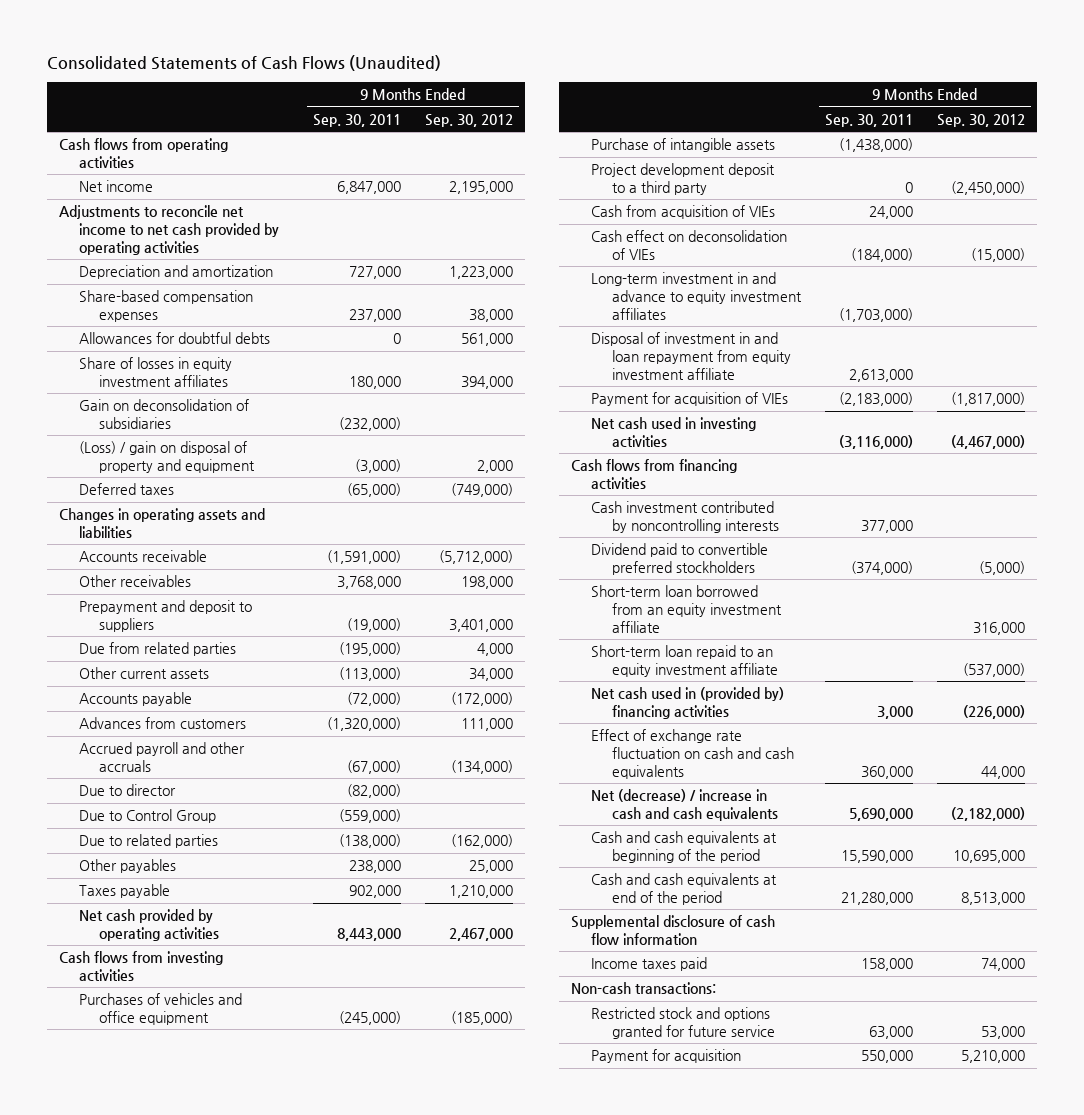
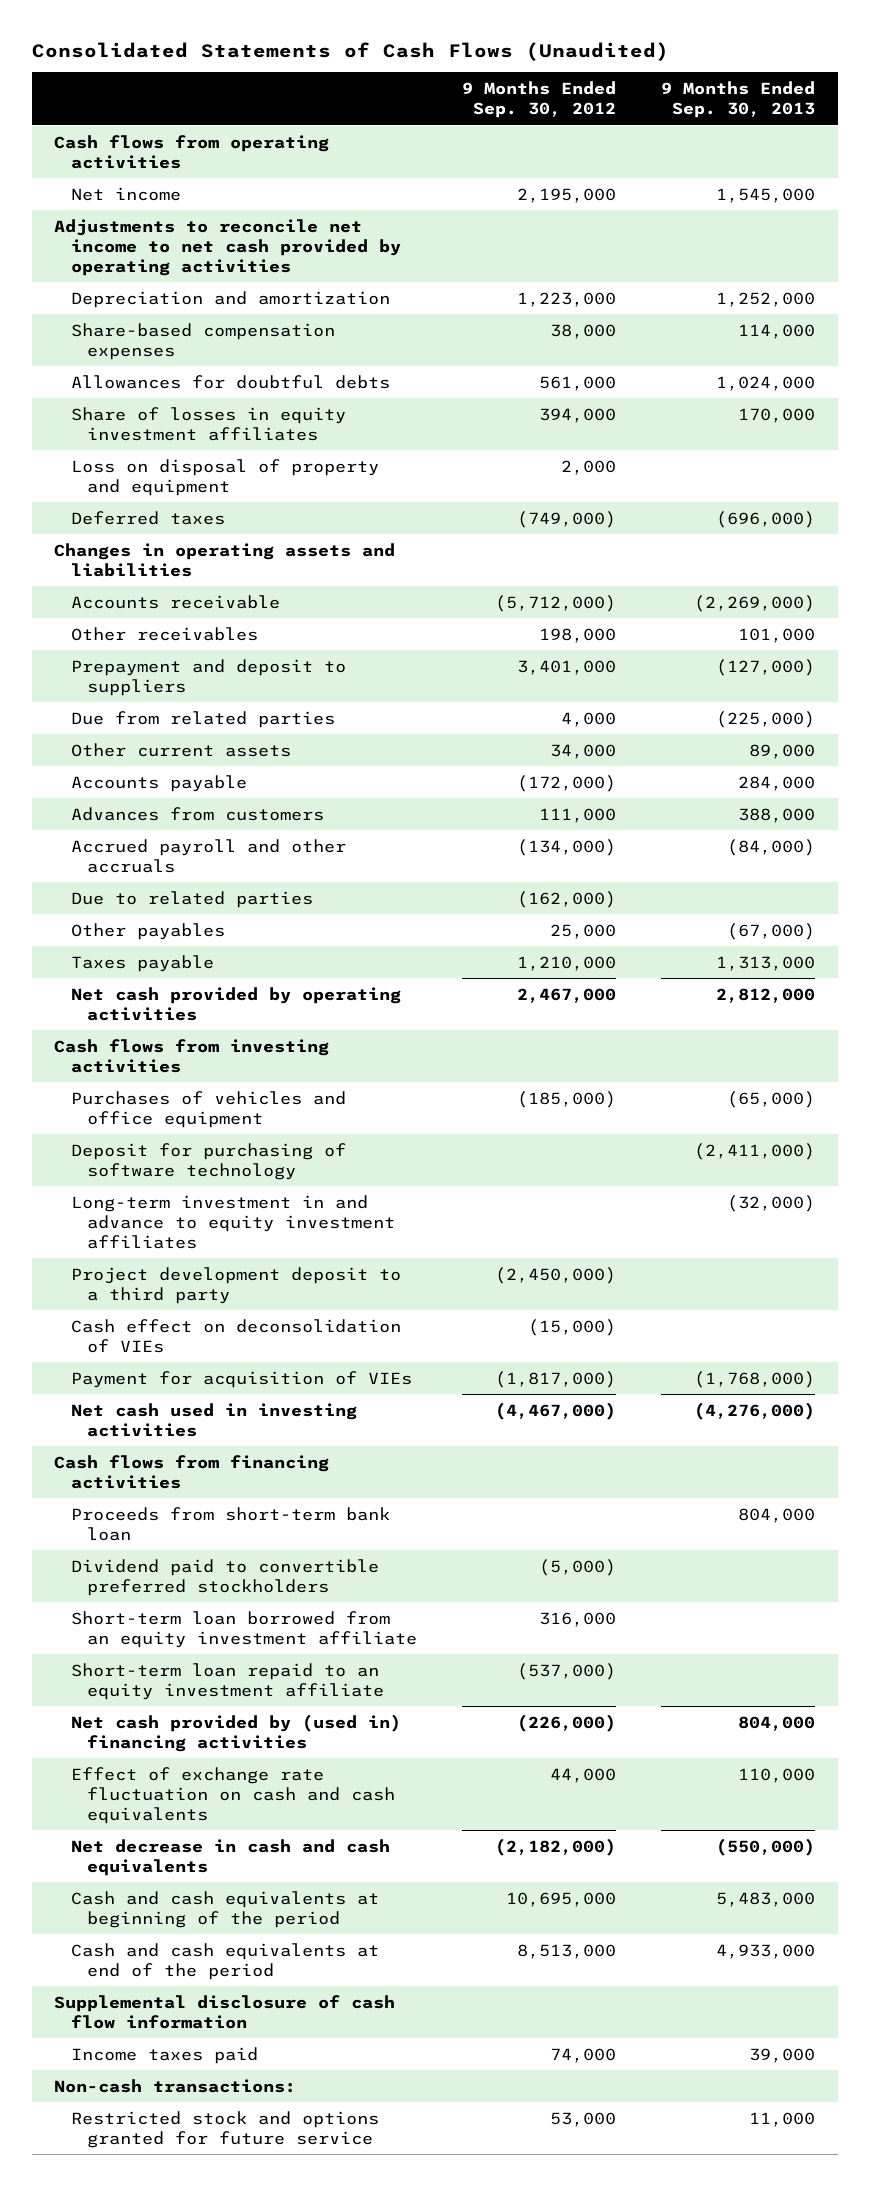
- | 9 Months Ended Sep. 30, 2011 | 9 Months Ended Sep. 30, 2012
+ | 9 Months Ended Sep. 30, 2012 | 9 Months Ended Sep. 30, 2013
- Gain on deconsolidation of subsidiaries | (232,000) |
- (Loss) / gain on disposal of property and equipment | (3,000) | 2,000
+ Loss on disposal of property and equipment | 2,000 |
- Due to director | (82,000) |
- Due to Control Group | (559,000) |
- Purchase of intangible assets | (1,438,000) |
+ Deposit for purchasing of software technology | | (2,411,000)
moved up: Long-term investment in and advance to equity investment affiliates | | (32,000)
- Cash from acquisition of VIEs | 24,000 |
- Disposal of investment in and loan repayment from equity investment affiliate | 2,613,000 |
- Cash investment contributed by noncontrolling interests | 377,000 |
+ Proceeds from short-term bank loan | | 804,000
- Net cash used in (provided by) financing activities | 3,000 | (226,000)
+ Net cash provided by (used in) financing activities | (226,000) | 804,000
- Net (decrease) / increase in cash and cash equivalents | 5,690,000 | (2,182,000)
+ Net decrease in cash and cash equivalents | (2,182,000) | (550,000)
- Payment for acquisition | 550,000 | 5,210,000

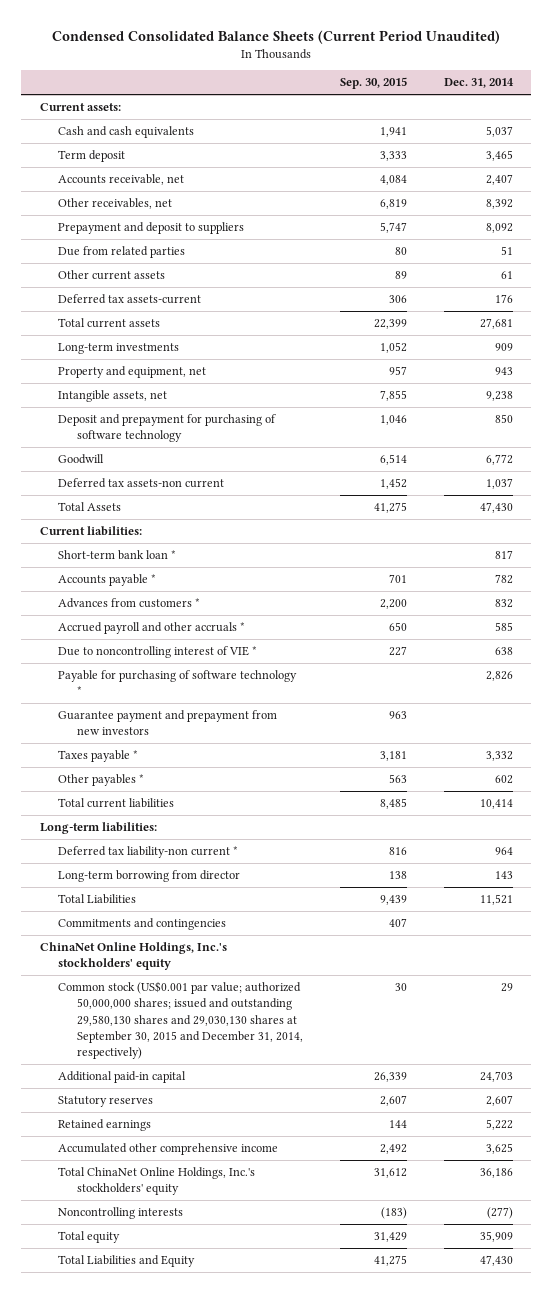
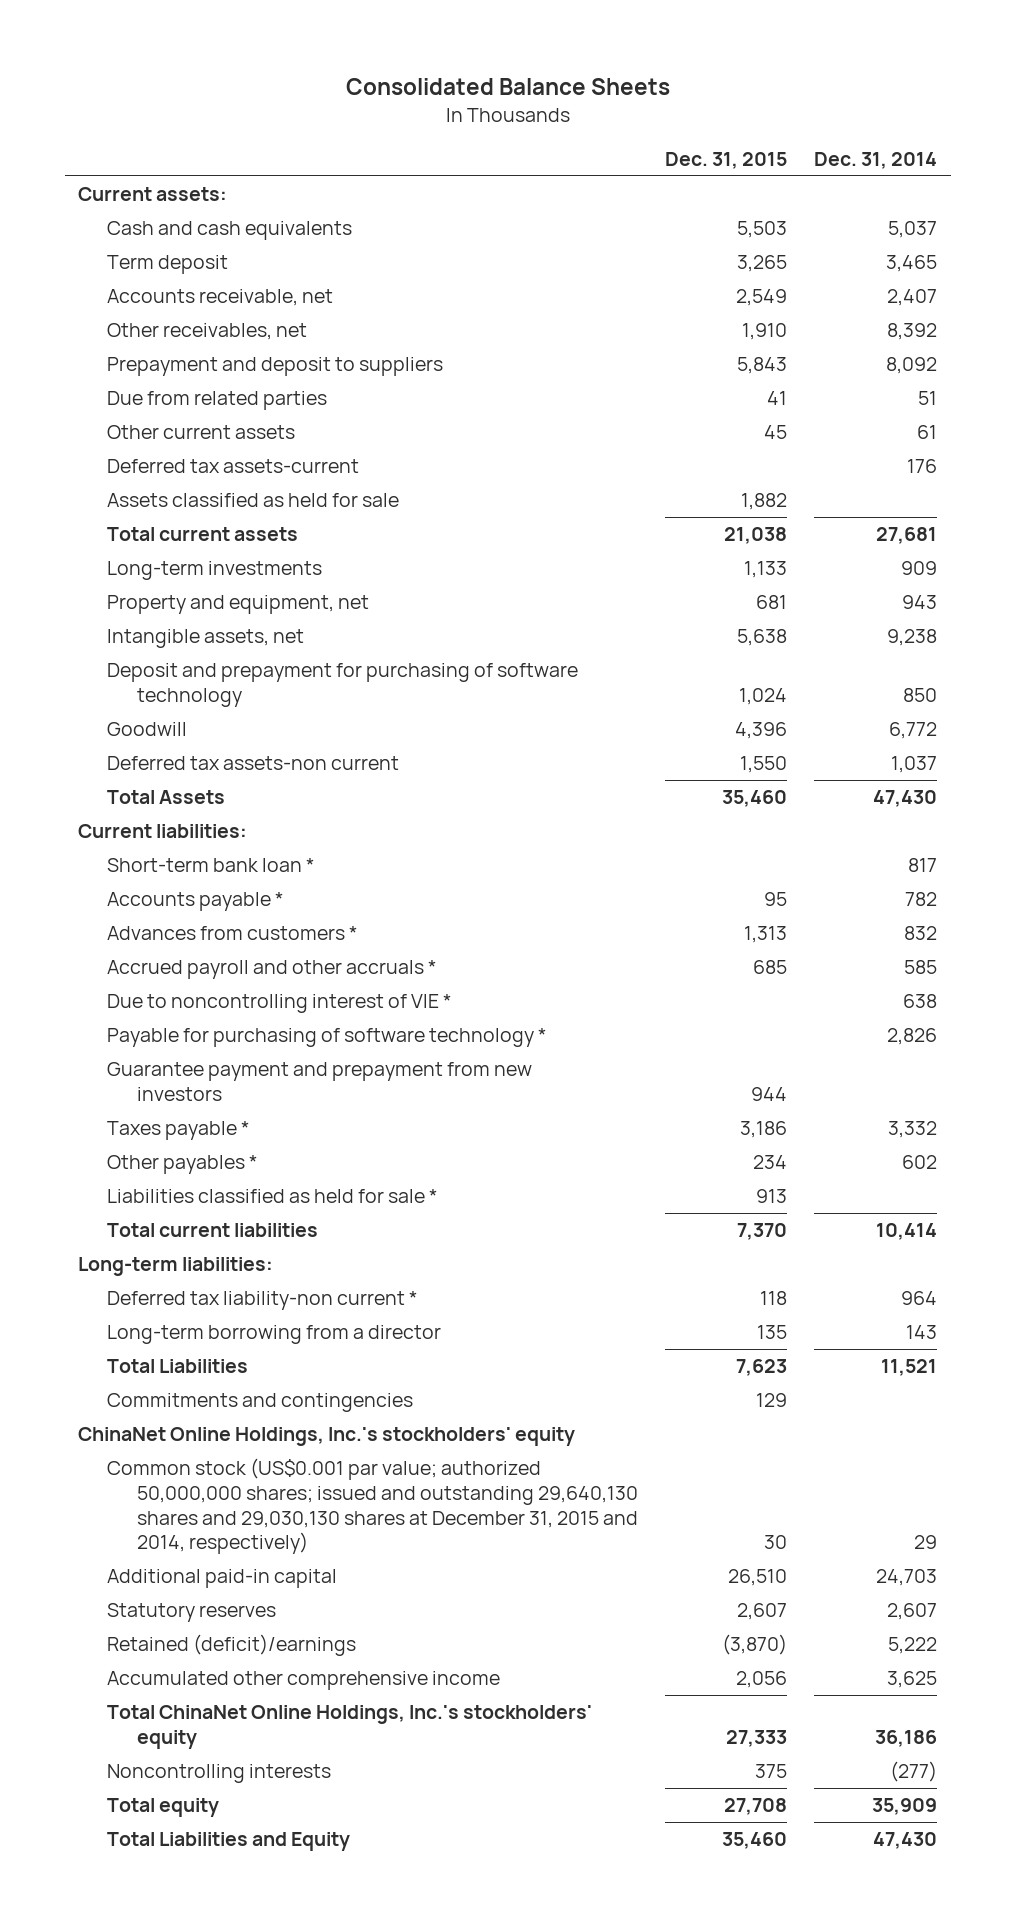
- Condensed Consolidated Balance Sheets (Current Period Unaudited)
+ Consolidated Balance Sheets
- | Sep. 30, 2015 | Dec. 31, 2014
+ | Dec. 31, 2015 | Dec. 31, 2014
+ Assets classified as held for sale | 1,882 |
+ Liabilities classified as held for sale * | 913 |
- Long-term borrowing from director | 138 | 143
+ Long-term borrowing from a director | 135 | 143
- Common stock (US$0.001 par value; authorized 50,000,000 shares; issued and outstanding 29,580,130 shares and 29,030,130 shares at September 30, 2015 and December 31, 2014, respectively) | 30 | 29
+ Common stock (US$0.001 par value; authorized 50,000,000 shares; issued and outstanding 29,640,130 shares and 29,030,130 shares at December 31, 2015 and 2014, respectively) | 30 | 29
- Retained earnings | 144 | 5,222
+ Retained (deficit)/earnings | (3,870) | 5,222

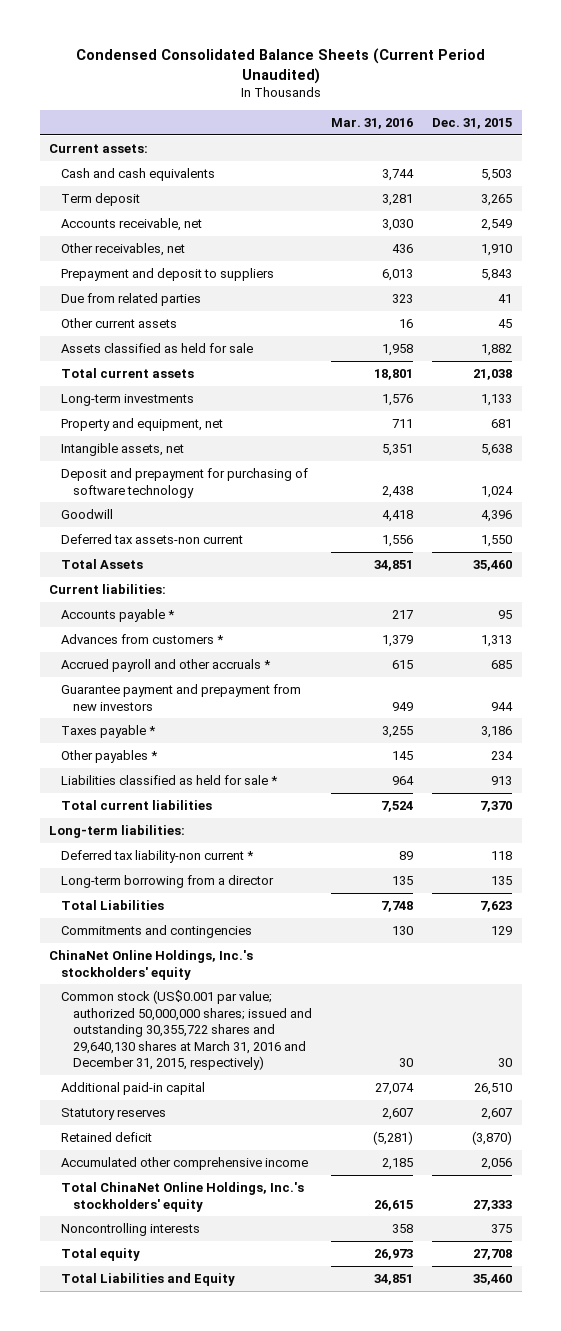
- Consolidated Balance Sheets
+ Condensed Consolidated Balance Sheets (Current Period Unaudited)
- | Dec. 31, 2015 | Dec. 31, 2014
+ | Mar. 31, 2016 | Dec. 31, 2015
- Deferred tax assets-current | | 176
- Short-term bank loan * | | 817
- Due to noncontrolling interest of VIE * | | 638
- Payable for purchasing of software technology * | | 2,826
- Common stock (US$0.001 par value; authorized 50,000,000 shares; issued and outstanding 29,640,130 shares and 29,030,130 shares at December 31, 2015 and 2014, respectively) | 30 | 29
+ Common stock (US$0.001 par value; authorized 50,000,000 shares; issued and outstanding 30,355,722 shares and 29,640,130 shares at March 31, 2016 and December 31, 2015, respectively) | 30 | 30
- Retained (deficit)/earnings | (3,870) | 5,222
+ Retained deficit | (5,281) | (3,870)

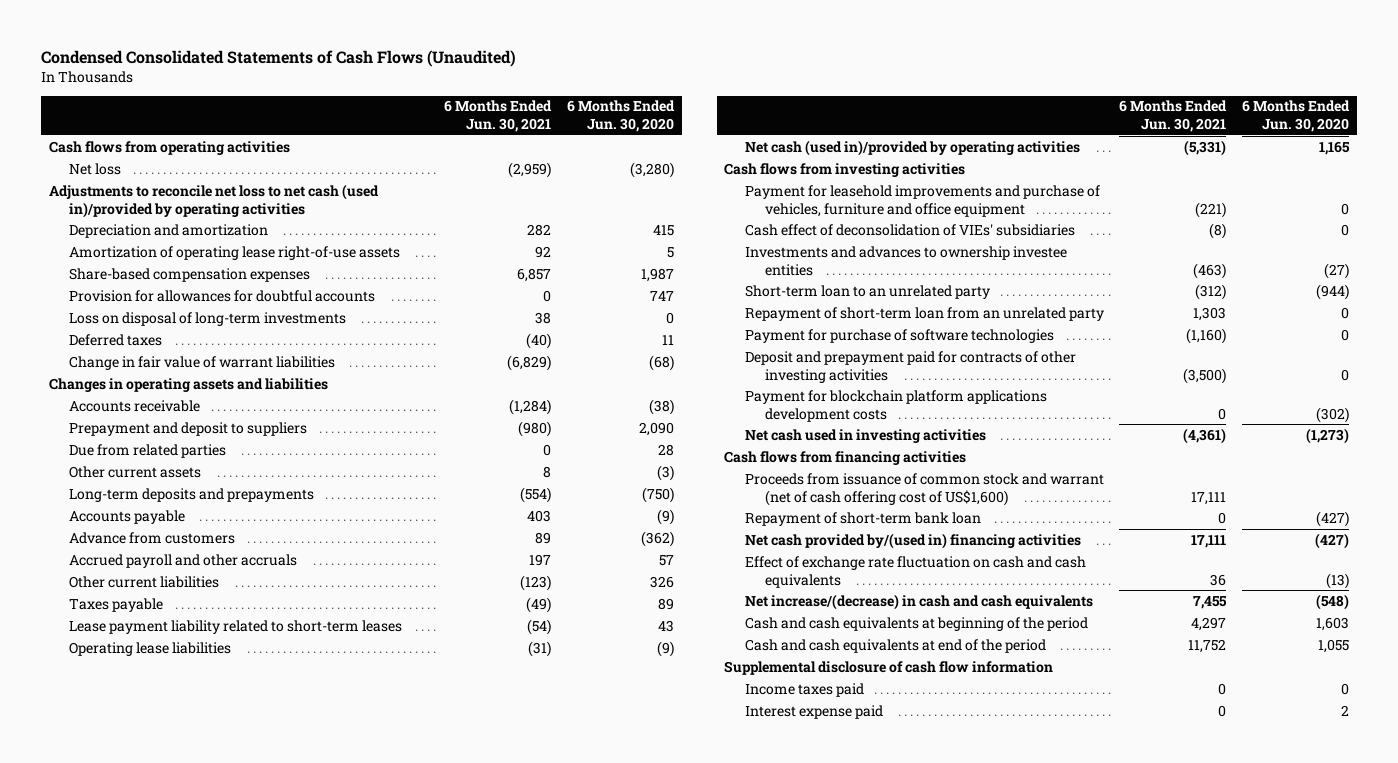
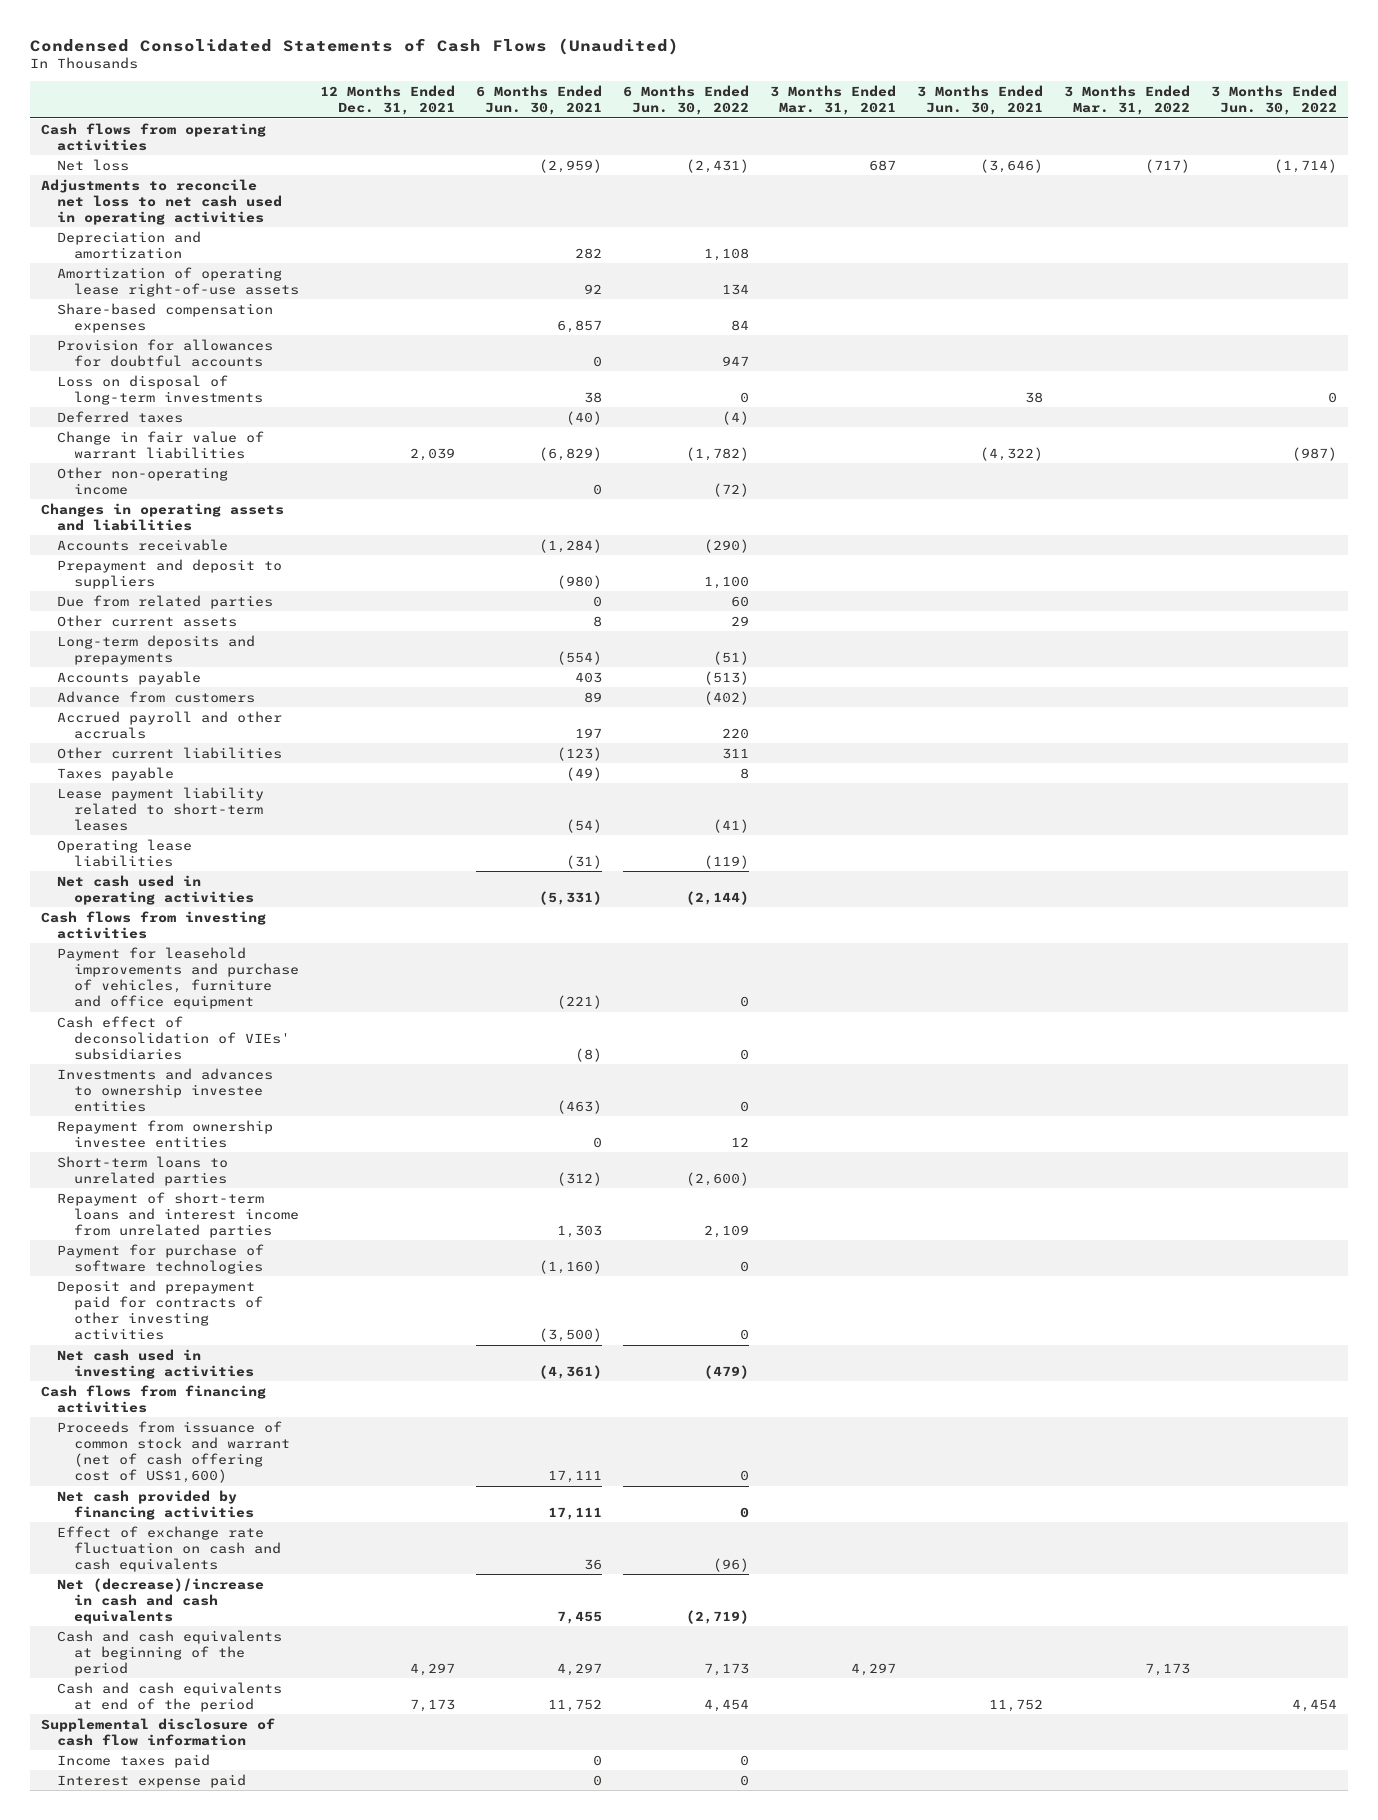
- | 6 Months Ended Jun. 30, 2021 | 6 Months Ended Jun. 30, 2020
+ | 12 Months Ended Dec. 31, 2021 | 6 Months Ended Jun. 30, 2021 | 6 Months Ended Jun. 30, 2022 | 3 Months Ended Mar. 31, 2021 | 3 Months Ended Jun. 30, 2021 | 3 Months Ended Mar. 31, 2022 | 3 Months Ended Jun. 30, 2022
- Adjustments to reconcile net loss to net cash (used in)/provided by operating activities
+ Adjustments to reconcile net loss to net cash used in operating activities
+ Other non-operating income | | 0 | (72) | | | |
- Net cash (used in)/provided by operating activities | (5,331) | 1,165
+ Net cash used in operating activities | | (5,331) | (2,144) | | | |
- Short-term loan to an unrelated party | (312) | (944)
- Repayment of short-term loan from an unrelated party | 1,303 | 0
+ Repayment from ownership investee entities | | 0 | 12 | | | |
+ Short-term loans to unrelated parties | | (312) | (2,600) | | | |
+ Repayment of short-term loans and interest income from unrelated parties | | 1,303 | 2,109 | | | |
- Payment for blockchain platform applications development costs | 0 | (302)
- Repayment of short-term bank loan | 0 | (427)
- Net cash provided by/(used in) financing activities | 17,111 | (427)
+ Net cash provided by financing activities | | 17,111 | 0 | | | |
- Net increase/(decrease) in cash and cash equivalents | 7,455 | (548)
+ Net (decrease)/increase in cash and cash equivalents | | 7,455 | (2,719) | | | |

